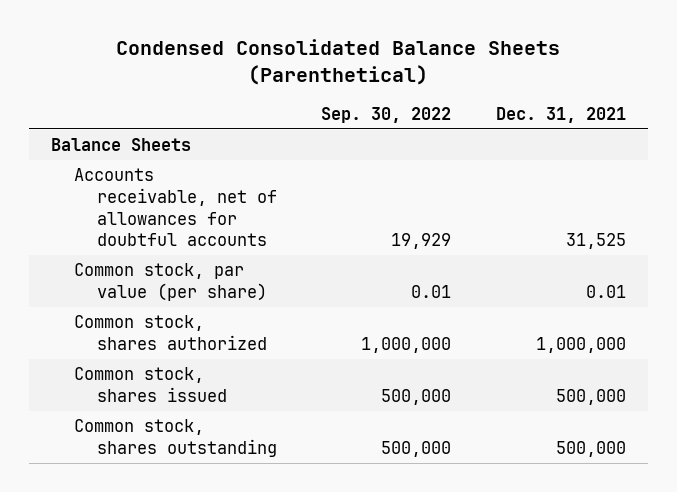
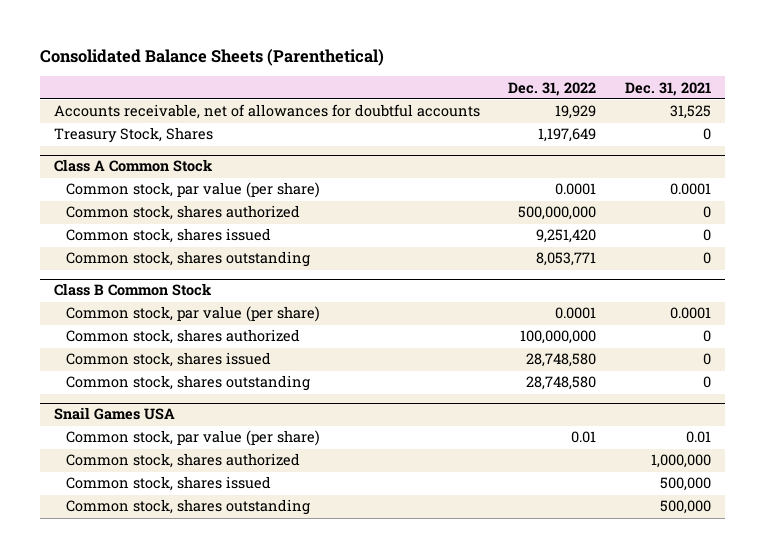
- Condensed Consolidated Balance Sheets (Parenthetical)
+ Consolidated Balance Sheets (Parenthetical)
- | Sep. 30, 2022 | Dec. 31, 2021
+ | Dec. 31, 2022 | Dec. 31, 2021
- Balance Sheets
+ Treasury Stock, Shares | 1,197,649 | 0
+ Class A Common Stock
+ Common stock, par value (per share) | 0.0001 | 0.0001
+ Common stock, shares authorized | 500,000,000 | 0
+ Common stock, shares issued | 9,251,420 | 0
+ Common stock, shares outstanding | 8,053,771 | 0
+ Class B Common Stock
+ Common stock, par value (per share) | 0.0001 | 0.0001
+ Common stock, shares authorized | 100,000,000 | 0
+ Common stock, shares issued | 28,748,580 | 0
+ Common stock, shares outstanding | 28,748,580 | 0
+ Snail Games USA

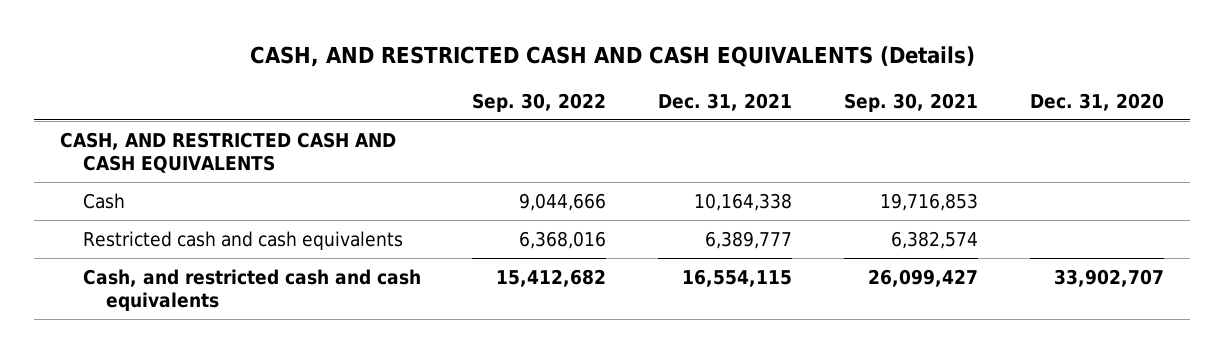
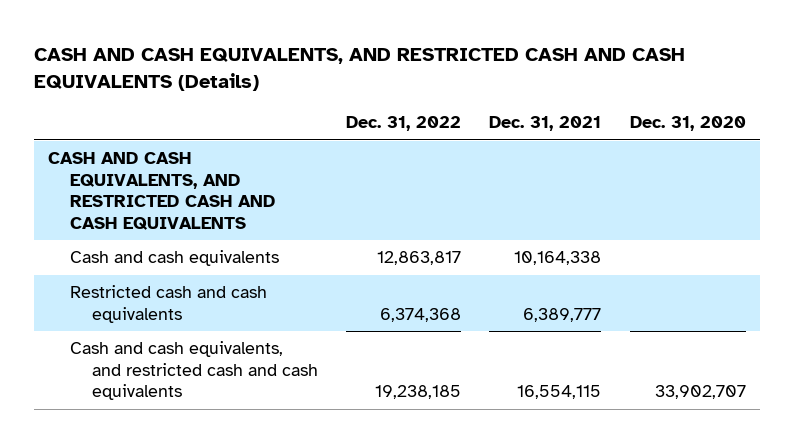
- CASH, AND RESTRICTED CASH AND CASH EQUIVALENTS (Details)
+ CASH AND CASH EQUIVALENTS, AND RESTRICTED CASH AND CASH EQUIVALENTS (Details)
- | Sep. 30, 2022 | Dec. 31, 2021 | Sep. 30, 2021 | Dec. 31, 2020
+ | Dec. 31, 2022 | Dec. 31, 2021 | Dec. 31, 2020
- CASH, AND RESTRICTED CASH AND CASH EQUIVALENTS
- Cash | 9,044,666 | 10,164,338 | 19,716,853 |
+ CASH AND CASH EQUIVALENTS, AND RESTRICTED CASH AND CASH EQUIVALENTS
+ Cash and cash equivalents | 12,863,817 | 10,164,338 |
- Cash, and restricted cash and cash equivalents | 15,412,682 | 16,554,115 | 26,099,427 | 33,902,707
+ Cash and cash equivalents, and restricted cash and cash equivalents | 19,238,185 | 16,554,115 | 33,902,707

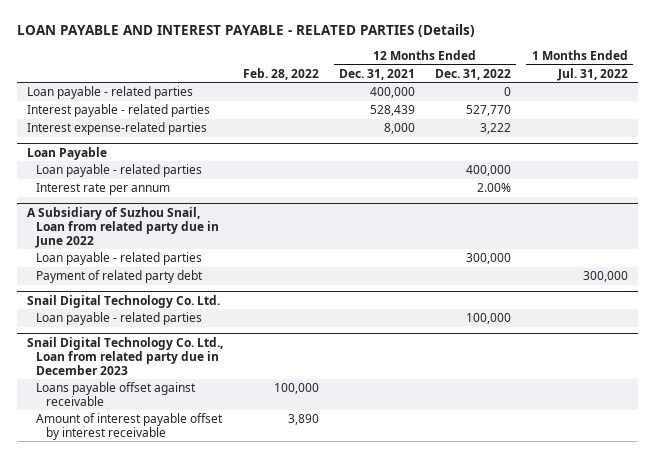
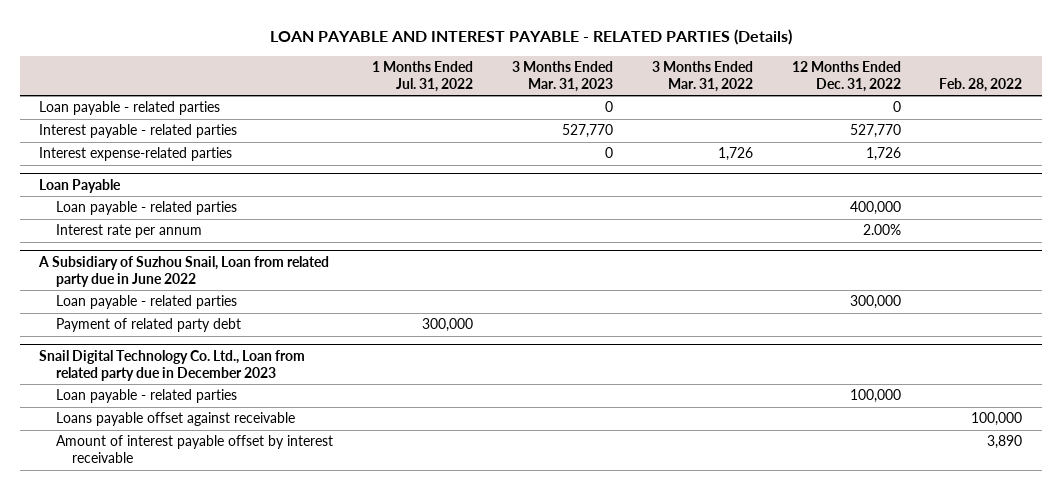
- | Feb. 28, 2022 | 12 Months Ended Dec. 31, 2021 | 12 Months Ended Dec. 31, 2022 | 1 Months Ended Jul. 31, 2022
+ | 1 Months Ended Jul. 31, 2022 | 3 Months Ended Mar. 31, 2023 | 3 Months Ended Mar. 31, 2022 | 12 Months Ended Dec. 31, 2022 | Feb. 28, 2022
- Interest expense-related parties | | 8,000 | 3,222 |
+ Interest expense-related parties | | 0 | 1,726 | 1,726 |
- Snail Digital Technology Co. Ltd.
- Loan payable - related parties | | | 100,000 |
@ Snail Digital Technology Co. Ltd., Loan from related party due in December 2023
+ Loan payable - related parties | | | | 100,000 |

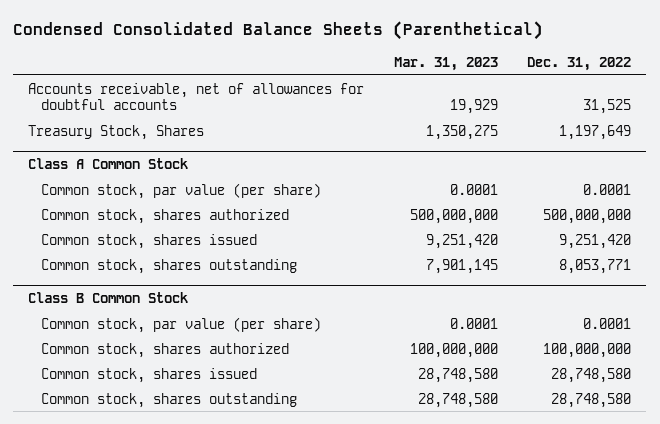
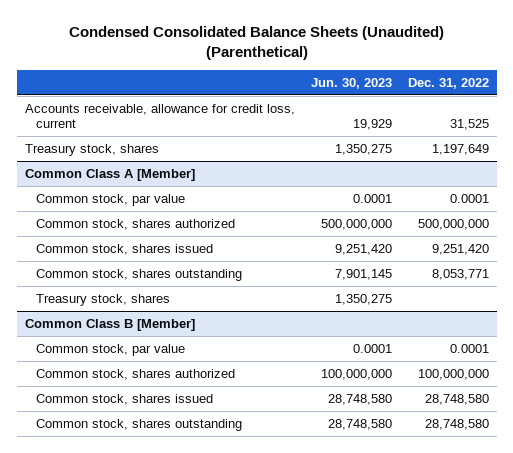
- Condensed Consolidated Balance Sheets (Parenthetical)
+ Condensed Consolidated Balance Sheets (Unaudited) (Parenthetical)
- | Mar. 31, 2023 | Dec. 31, 2022
+ | Jun. 30, 2023 | Dec. 31, 2022
- Accounts receivable, net of allowances for doubtful accounts | 19,929 | 31,525
- Treasury Stock, Shares | 1,350,275 | 1,197,649
- Class A Common Stock
- Common stock, par value (per share) | 0.0001 | 0.0001
+ Accounts receivable, allowance for credit loss, current | 19,929 | 31,525
+ Treasury stock, shares | 1,350,275 | 1,197,649
+ Common Class A [Member]
+ Common stock, par value | 0.0001 | 0.0001
- Class B Common Stock
- Common stock, par value (per share) | 0.0001 | 0.0001
+ Treasury stock, shares | 1,350,275 |
+ Common Class B [Member]
+ Common stock, par value | 0.0001 | 0.0001

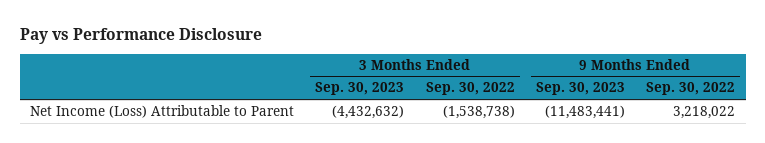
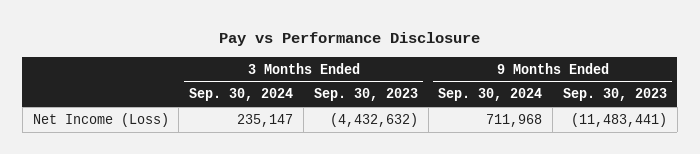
- | 3 Months Ended Sep. 30, 2023 | 3 Months Ended Sep. 30, 2022 | 9 Months Ended Sep. 30, 2023 | 9 Months Ended Sep. 30, 2022
+ | 3 Months Ended Sep. 30, 2024 | 3 Months Ended Sep. 30, 2023 | 9 Months Ended Sep. 30, 2024 | 9 Months Ended Sep. 30, 2023
- Net Income (Loss) Attributable to Parent | (4,432,632) | (1,538,738) | (11,483,441) | 3,218,022
+ Net Income (Loss) | 235,147 | (4,432,632) | 711,968 | (11,483,441)

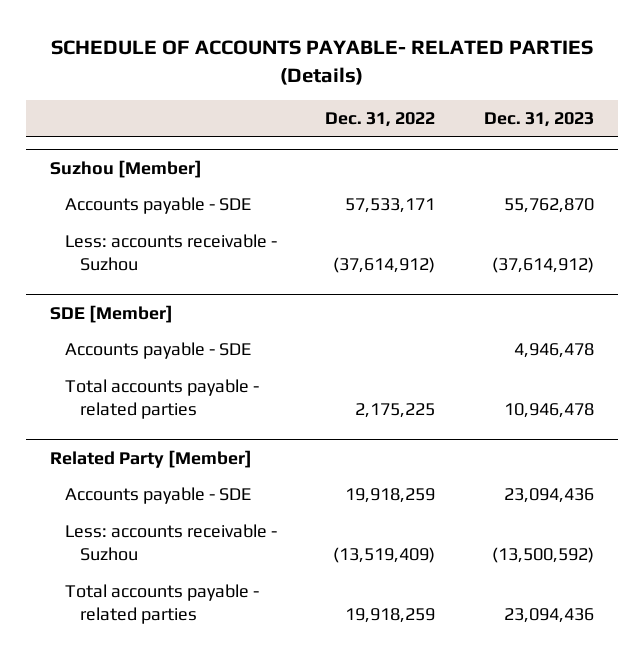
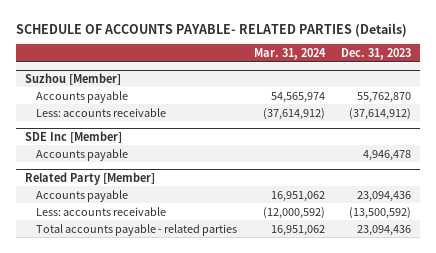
- | Dec. 31, 2022 | Dec. 31, 2023
+ | Mar. 31, 2024 | Dec. 31, 2023
@ Suzhou [Member]
- Accounts payable - SDE | 57,533,171 | 55,762,870
- Less: accounts receivable - Suzhou | (37,614,912) | (37,614,912)
- SDE [Member]
- Accounts payable - SDE | | 4,946,478
- Total accounts payable - related parties | 2,175,225 | 10,946,478
@ Suzhou [Member]
+ Accounts payable | 54,565,974 | 55,762,870
+ Less: accounts receivable | (37,614,912) | (37,614,912)
+ SDE Inc [Member]
+ Accounts payable | | 4,946,478
@ Related Party [Member]
- Accounts payable - SDE | 19,918,259 | 23,094,436
- Less: accounts receivable - Suzhou | (13,519,409) | (13,500,592)
+ Accounts payable | 16,951,062 | 23,094,436
+ Less: accounts receivable | (12,000,592) | (13,500,592)

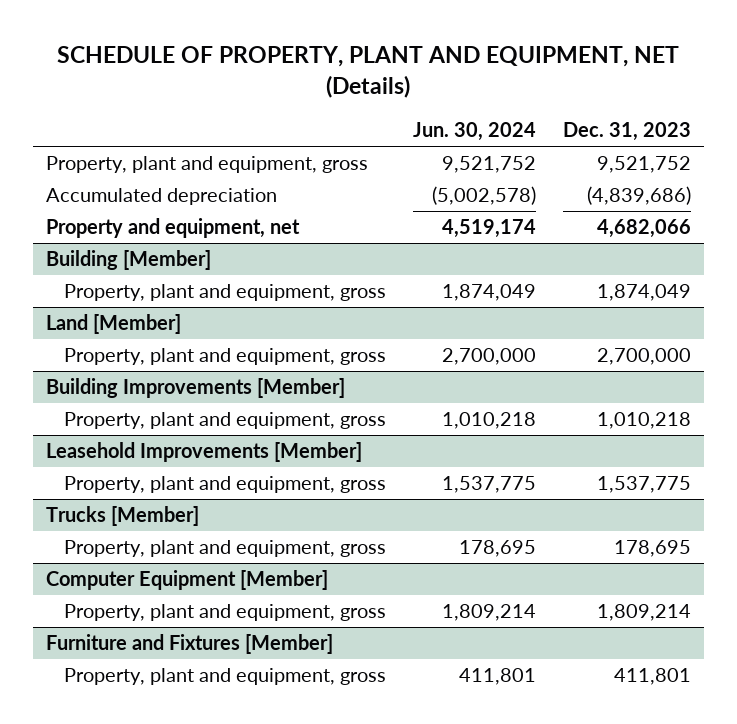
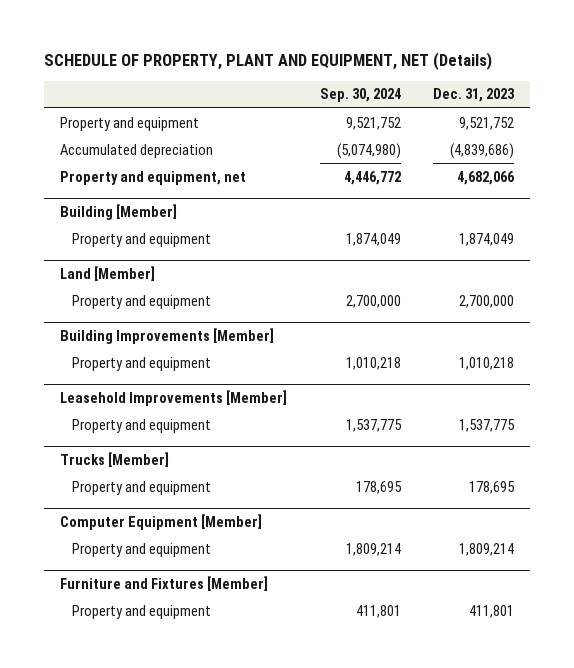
- | Jun. 30, 2024 | Dec. 31, 2023
+ | Sep. 30, 2024 | Dec. 31, 2023
- Property, plant and equipment, gross | 9,521,752 | 9,521,752
+ Property and equipment | 9,521,752 | 9,521,752
@ Building [Member]
- Property, plant and equipment, gross | 1,874,049 | 1,874,049
+ Property and equipment | 1,874,049 | 1,874,049
@ Land [Member]
- Property, plant and equipment, gross | 2,700,000 | 2,700,000
+ Property and equipment | 2,700,000 | 2,700,000
@ Building Improvements [Member]
- Property, plant and equipment, gross | 1,010,218 | 1,010,218
+ Property and equipment | 1,010,218 | 1,010,218
@ Leasehold Improvements [Member]
- Property, plant and equipment, gross | 1,537,775 | 1,537,775
+ Property and equipment | 1,537,775 | 1,537,775
@ Trucks [Member]
- Property, plant and equipment, gross | 178,695 | 178,695
+ Property and equipment | 178,695 | 178,695
@ Computer Equipment [Member]
- Property, plant and equipment, gross | 1,809,214 | 1,809,214
+ Property and equipment | 1,809,214 | 1,809,214
@ Furniture and Fixtures [Member]
- Property, plant and equipment, gross | 411,801 | 411,801
+ Property and equipment | 411,801 | 411,801

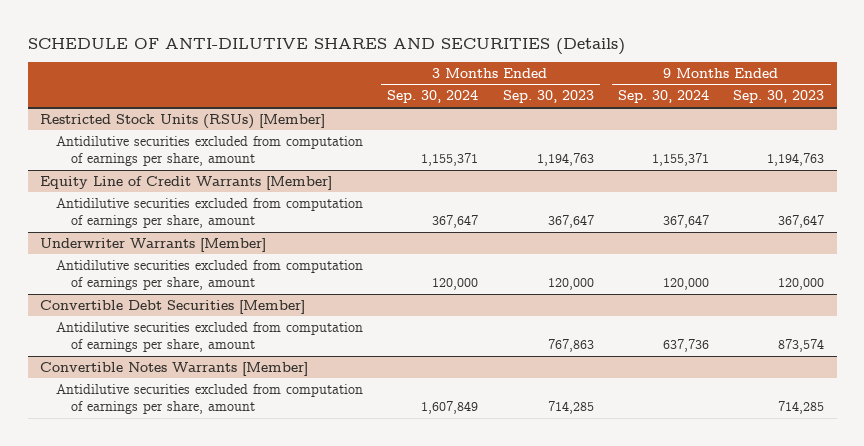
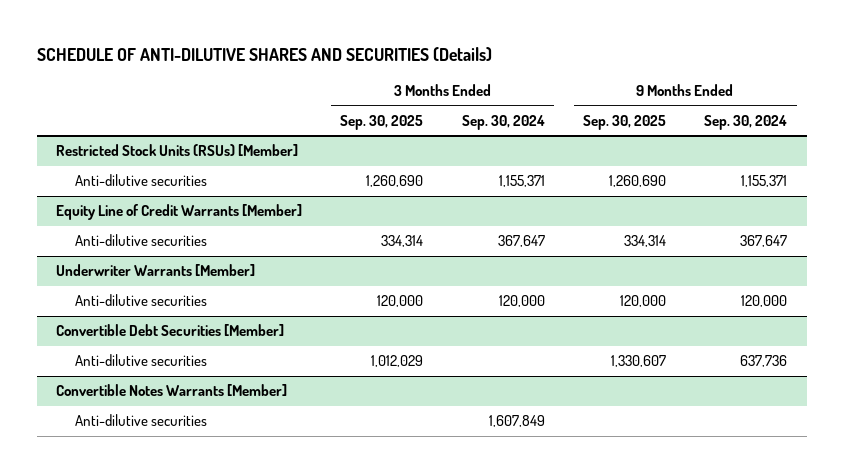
- | 3 Months Ended Sep. 30, 2024 | 3 Months Ended Sep. 30, 2023 | 9 Months Ended Sep. 30, 2024 | 9 Months Ended Sep. 30, 2023
+ | 3 Months Ended Sep. 30, 2025 | 3 Months Ended Sep. 30, 2024 | 9 Months Ended Sep. 30, 2025 | 9 Months Ended Sep. 30, 2024
@ Restricted Stock Units (RSUs) [Member]
- Antidilutive securities excluded from computation of earnings per share, amount | 1,155,371 | 1,194,763 | 1,155,371 | 1,194,763
+ Anti-dilutive securities | 1,260,690 | 1,155,371 | 1,260,690 | 1,155,371
@ Equity Line of Credit Warrants [Member]
- Antidilutive securities excluded from computation of earnings per share, amount | 367,647 | 367,647 | 367,647 | 367,647
+ Anti-dilutive securities | 334,314 | 367,647 | 334,314 | 367,647
@ Underwriter Warrants [Member]
- Antidilutive securities excluded from computation of earnings per share, amount | 120,000 | 120,000 | 120,000 | 120,000
+ Anti-dilutive securities | 120,000 | 120,000 | 120,000 | 120,000
@ Convertible Debt Securities [Member]
- Antidilutive securities excluded from computation of earnings per share, amount | | 767,863 | 637,736 | 873,574
+ Anti-dilutive securities | 1,012,029 | | 1,330,607 | 637,736
@ Convertible Notes Warrants [Member]
- Antidilutive securities excluded from computation of earnings per share, amount | 1,607,849 | 714,285 | | 714,285
+ Anti-dilutive securities | | 1,607,849 | |

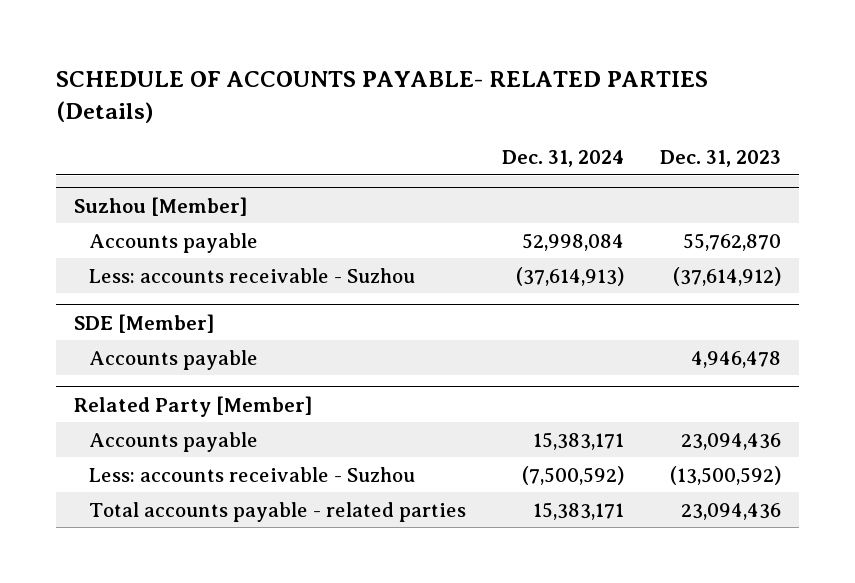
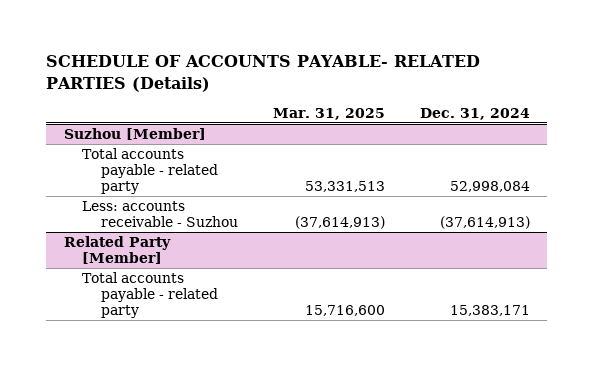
- | Dec. 31, 2024 | Dec. 31, 2023
+ | Mar. 31, 2025 | Dec. 31, 2024
@ Suzhou [Member]
- Accounts payable | 52,998,084 | 55,762,870
+ Total accounts payable - related party | 53,331,513 | 52,998,084
- SDE [Member]
- Accounts payable | | 4,946,478
@ Related Party [Member]
- Accounts payable | 15,383,171 | 23,094,436
- Less: accounts receivable - Suzhou | (7,500,592) | (13,500,592)
- Total accounts payable - related parties | 15,383,171 | 23,094,436
+ Total accounts payable - related party | 15,716,600 | 15,383,171

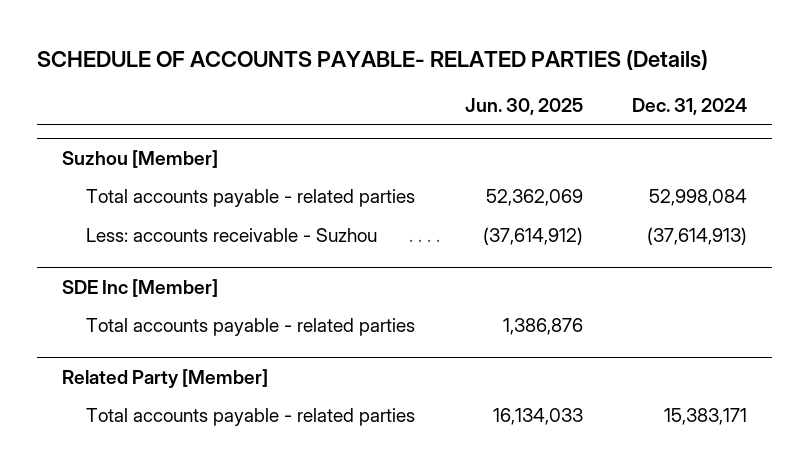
- | Mar. 31, 2025 | Dec. 31, 2024
+ | Jun. 30, 2025 | Dec. 31, 2024
@ Suzhou [Member]
- Total accounts payable - related party | 53,331,513 | 52,998,084
+ Total accounts payable - related parties | 52,362,069 | 52,998,084
+ SDE Inc [Member]
+ Total accounts payable - related parties | 1,386,876 |
@ Related Party [Member]
- Total accounts payable - related party | 15,716,600 | 15,383,171
+ Total accounts payable - related parties | 16,134,033 | 15,383,171

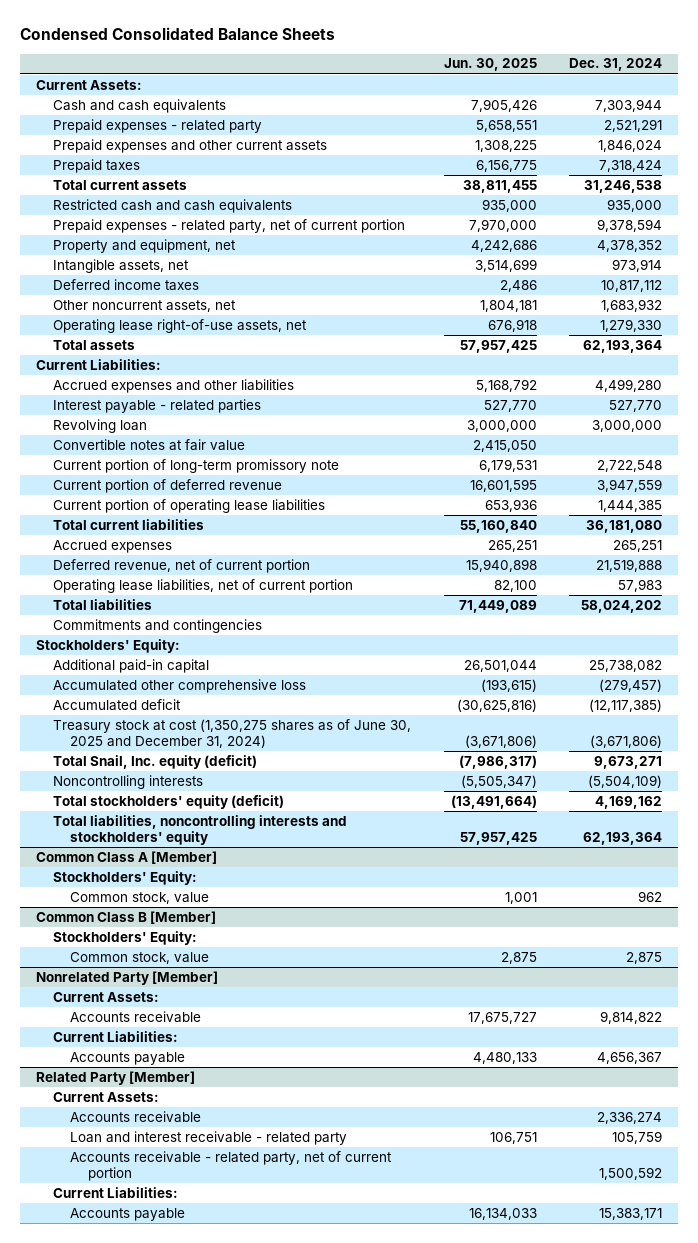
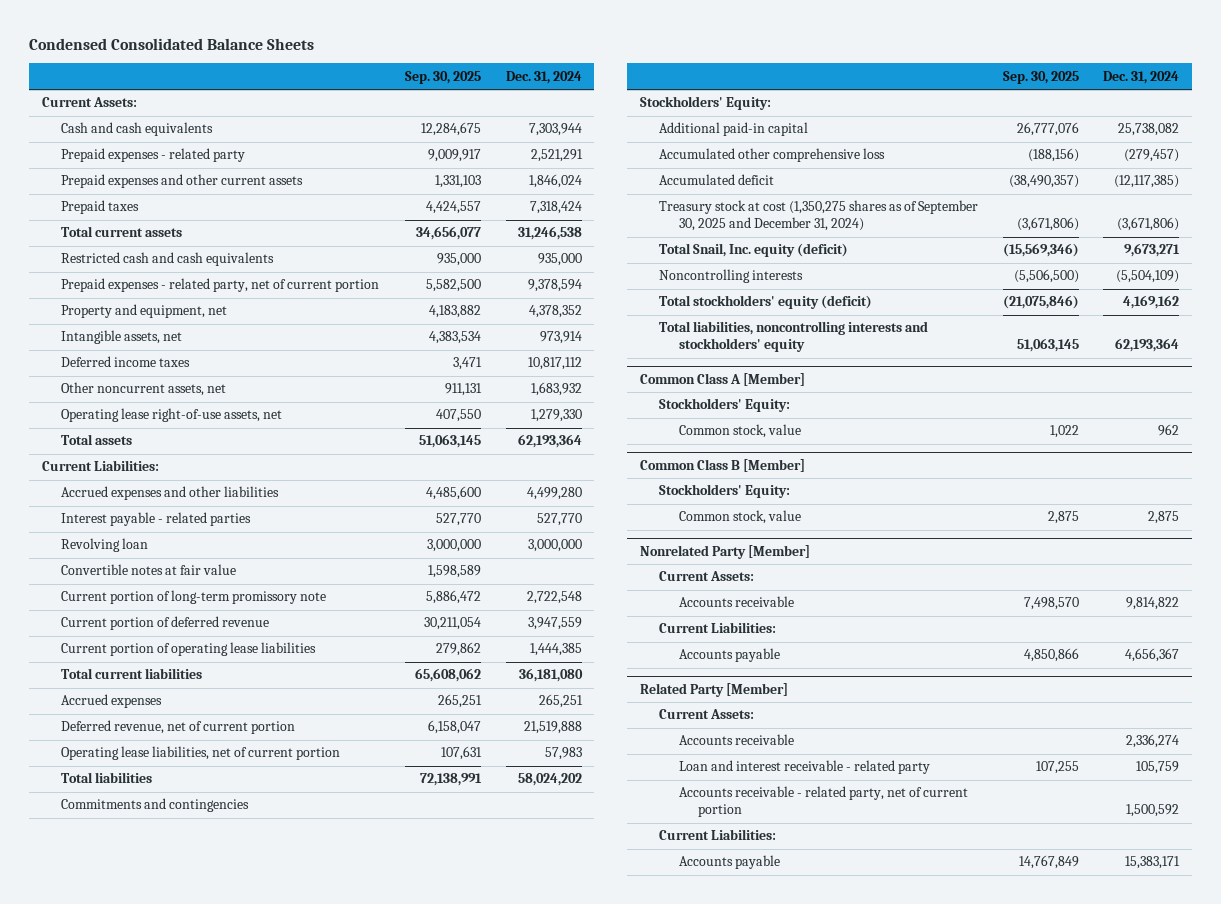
- | Jun. 30, 2025 | Dec. 31, 2024
+ | Sep. 30, 2025 | Dec. 31, 2024
- Treasury stock at cost (1,350,275 shares as of June 30, 2025 and December 31, 2024) | (3,671,806) | (3,671,806)
+ Treasury stock at cost (1,350,275 shares as of September 30, 2025 and December 31, 2024) | (3,671,806) | (3,671,806)

